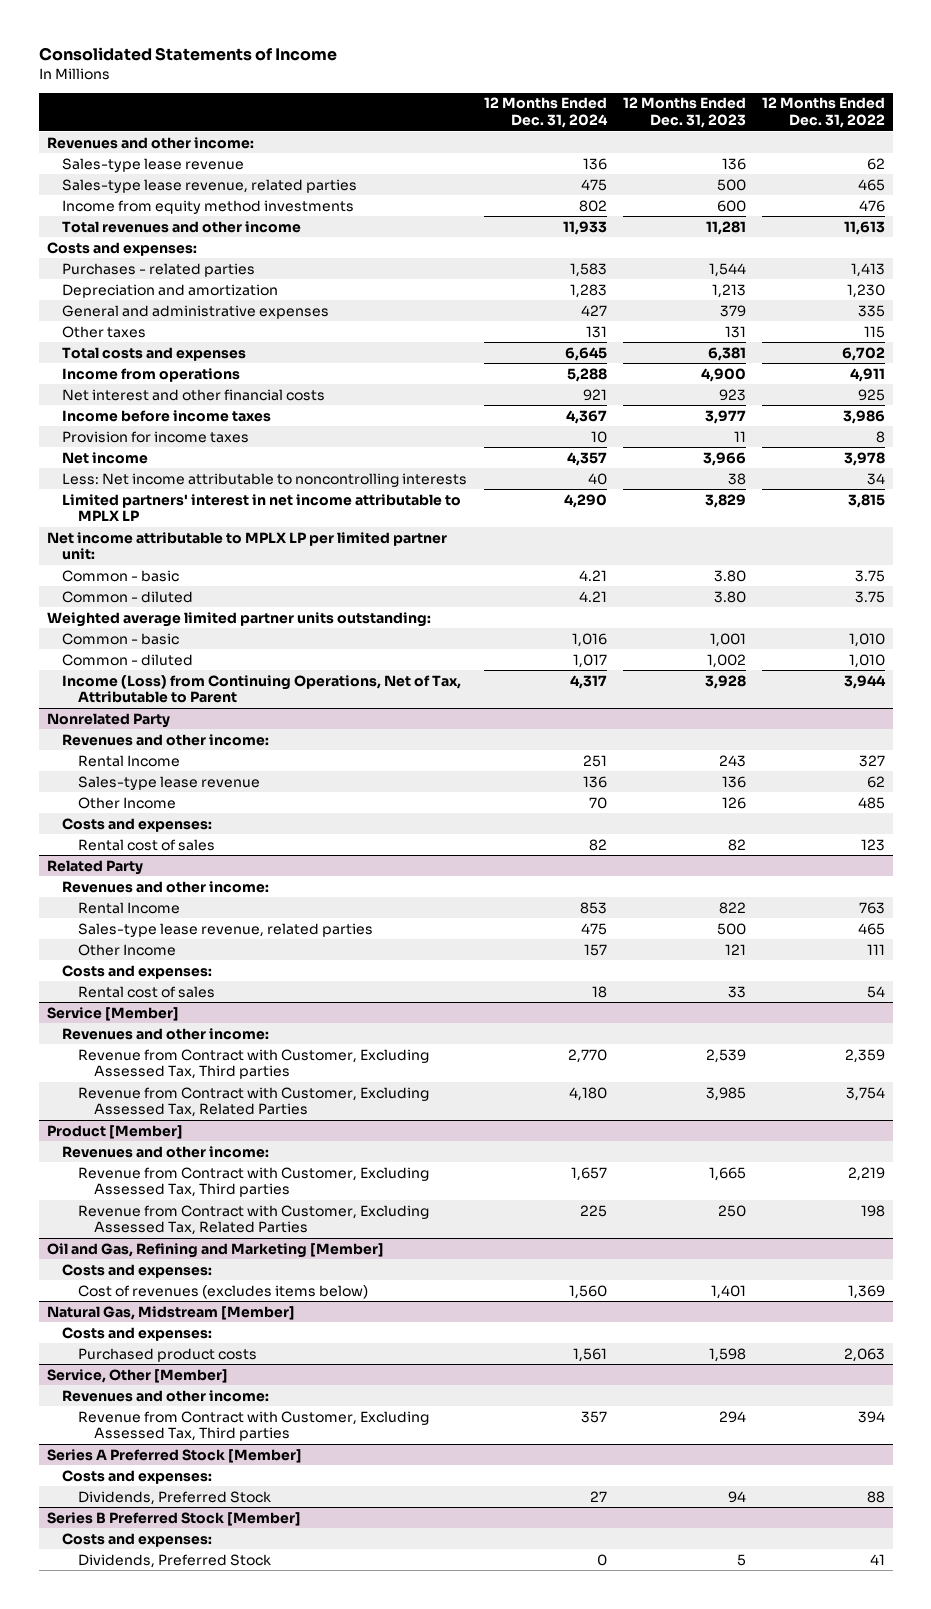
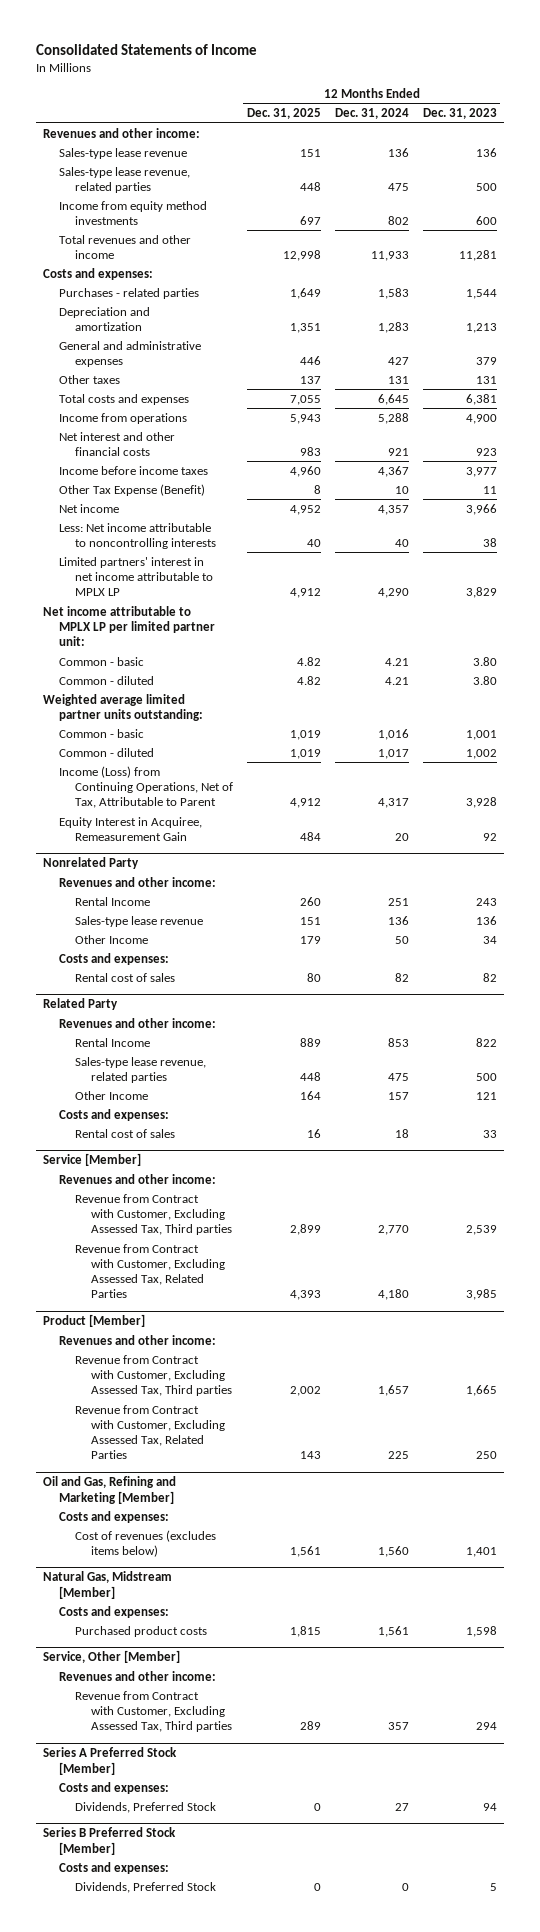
- | 12 Months Ended Dec. 31, 2024 | 12 Months Ended Dec. 31, 2023 | 12 Months Ended Dec. 31, 2022
+ | 12 Months Ended Dec. 31, 2025 | 12 Months Ended Dec. 31, 2024 | 12 Months Ended Dec. 31, 2023
- Provision for income taxes | 10 | 11 | 8
+ Other Tax Expense (Benefit) | 8 | 10 | 11
+ Equity Interest in Acquiree, Remeasurement Gain | 484 | 20 | 92
@ Nonrelated Party
- Other Income | 70 | 126 | 485
+ Other Income | 179 | 50 | 34

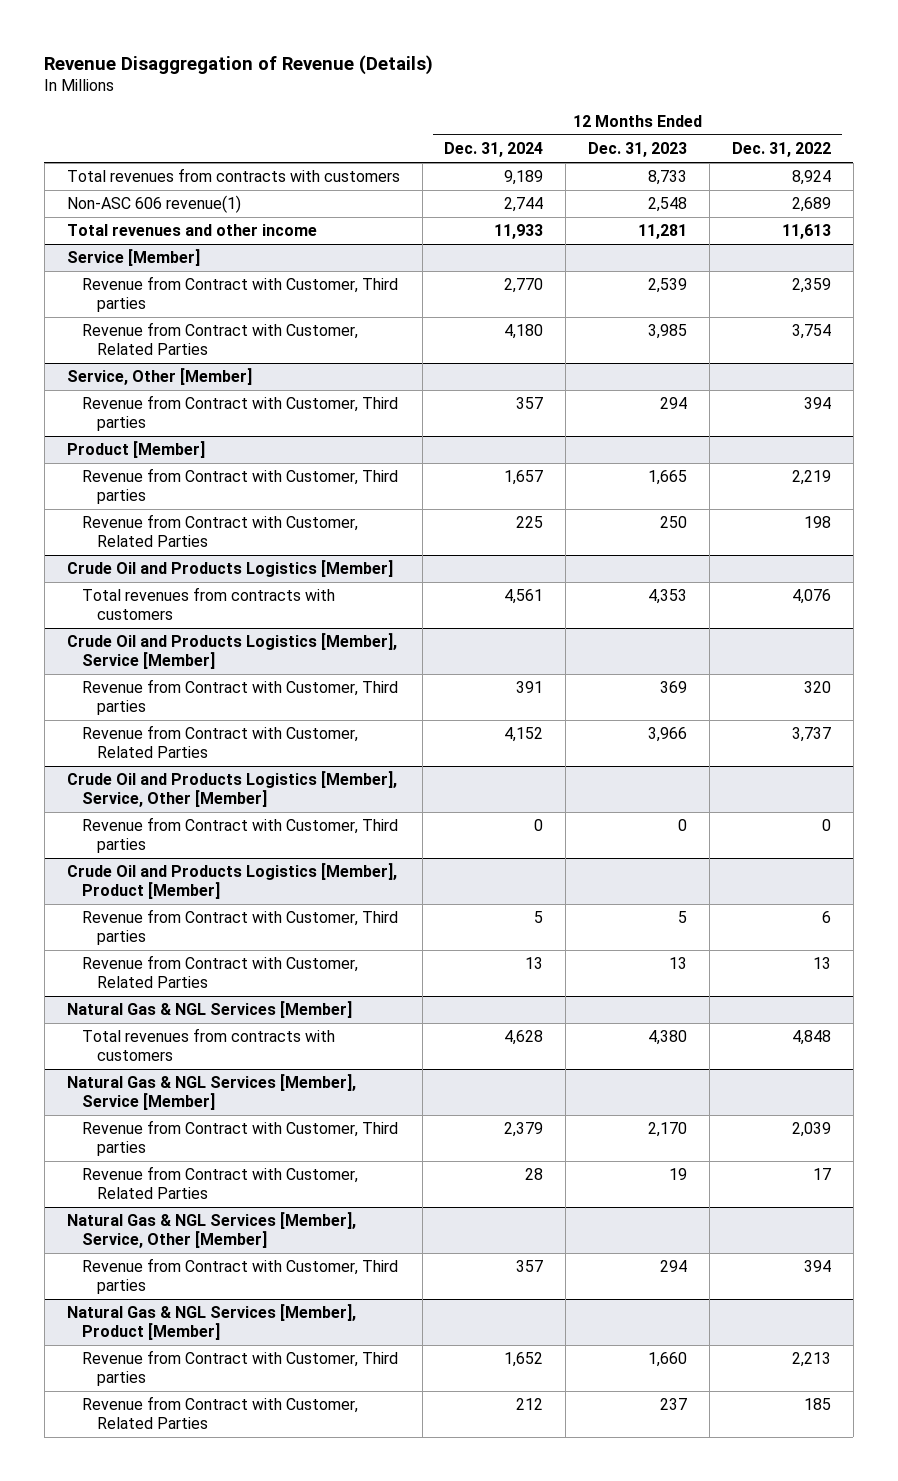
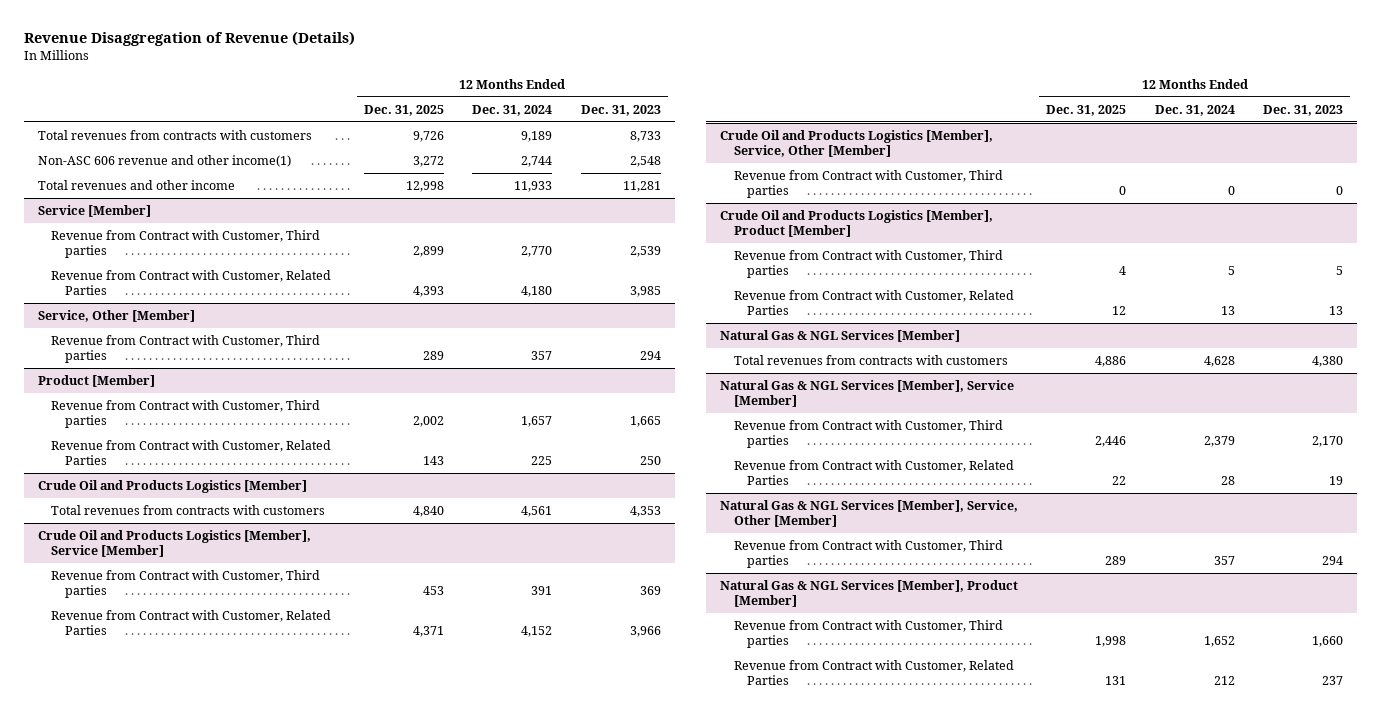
- | 12 Months Ended Dec. 31, 2024 | 12 Months Ended Dec. 31, 2023 | 12 Months Ended Dec. 31, 2022
+ | 12 Months Ended Dec. 31, 2025 | 12 Months Ended Dec. 31, 2024 | 12 Months Ended Dec. 31, 2023
- Non-ASC 606 revenue(1) | 2,744 | 2,548 | 2,689
+ Non-ASC 606 revenue and other income(1) | 3,272 | 2,744 | 2,548

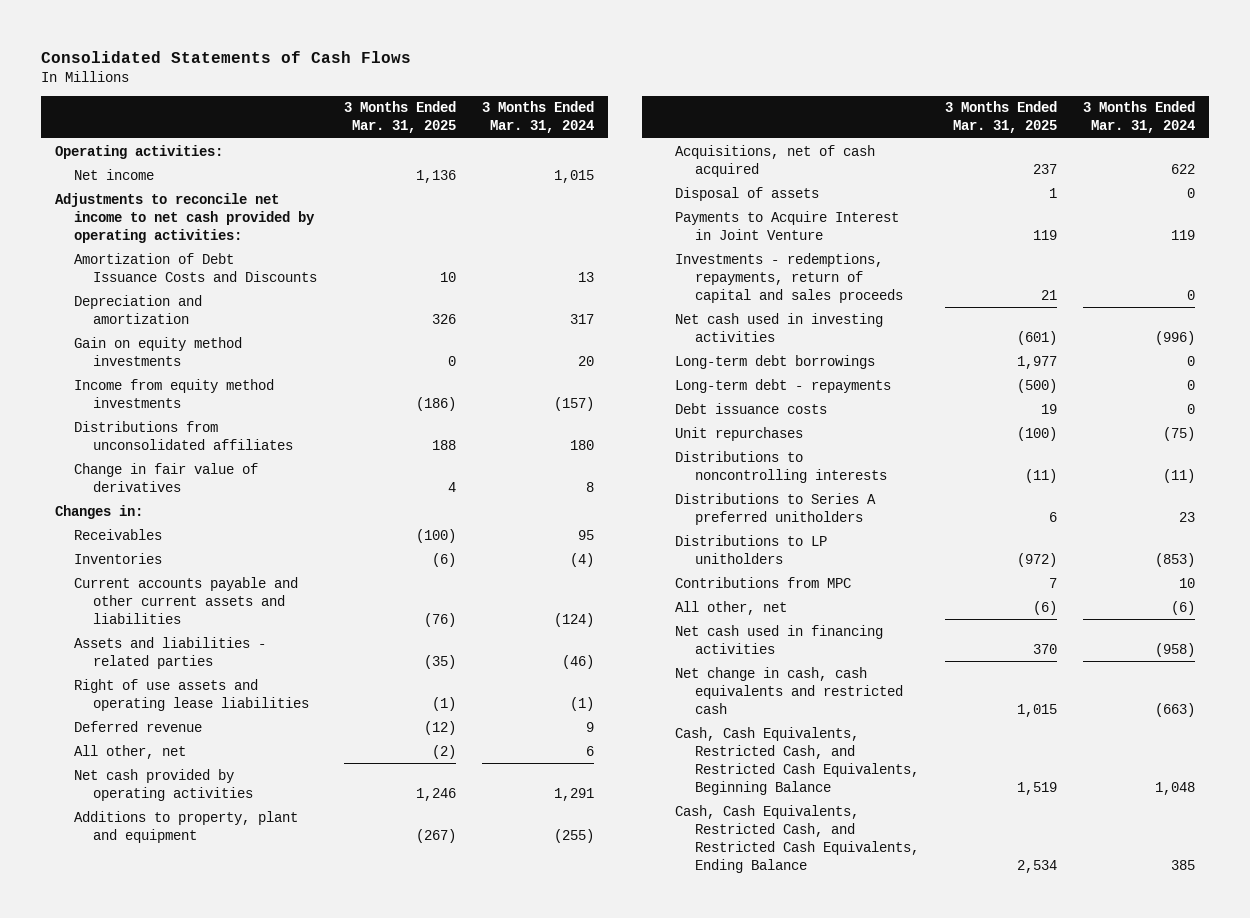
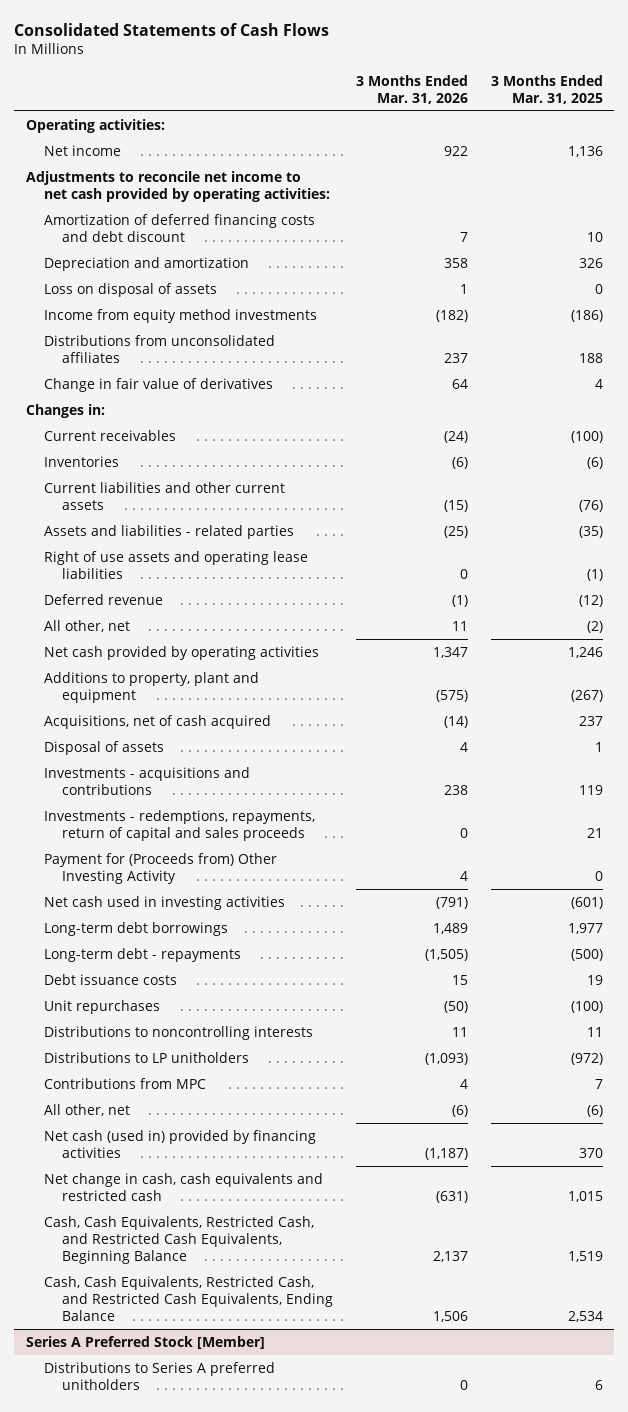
- | 3 Months Ended Mar. 31, 2025 | 3 Months Ended Mar. 31, 2024
+ | 3 Months Ended Mar. 31, 2026 | 3 Months Ended Mar. 31, 2025
- Amortization of Debt Issuance Costs and Discounts | 10 | 13
+ Amortization of deferred financing costs and debt discount | 7 | 10
- Gain on equity method investments | 0 | 20
+ Loss on disposal of assets | 1 | 0
- Receivables | (100) | 95
+ Current receivables | (24) | (100)
- Current accounts payable and other current assets and liabilities | (76) | (124)
+ Current liabilities and other current assets | (15) | (76)
- Payments to Acquire Interest in Joint Venture | 119 | 119
+ Investments - acquisitions and contributions | 238 | 119
+ Payment for (Proceeds from) Other Investing Activity | 4 | 0
- Distributions to noncontrolling interests | (11) | (11)
- Distributions to Series A preferred unitholders | 6 | 23
+ Distributions to noncontrolling interests | 11 | 11
- Net cash used in financing activities | 370 | (958)
+ Net cash (used in) provided by financing activities | (1,187) | 370
+ Series A Preferred Stock [Member]
+ Distributions to Series A preferred unitholders | 0 | 6

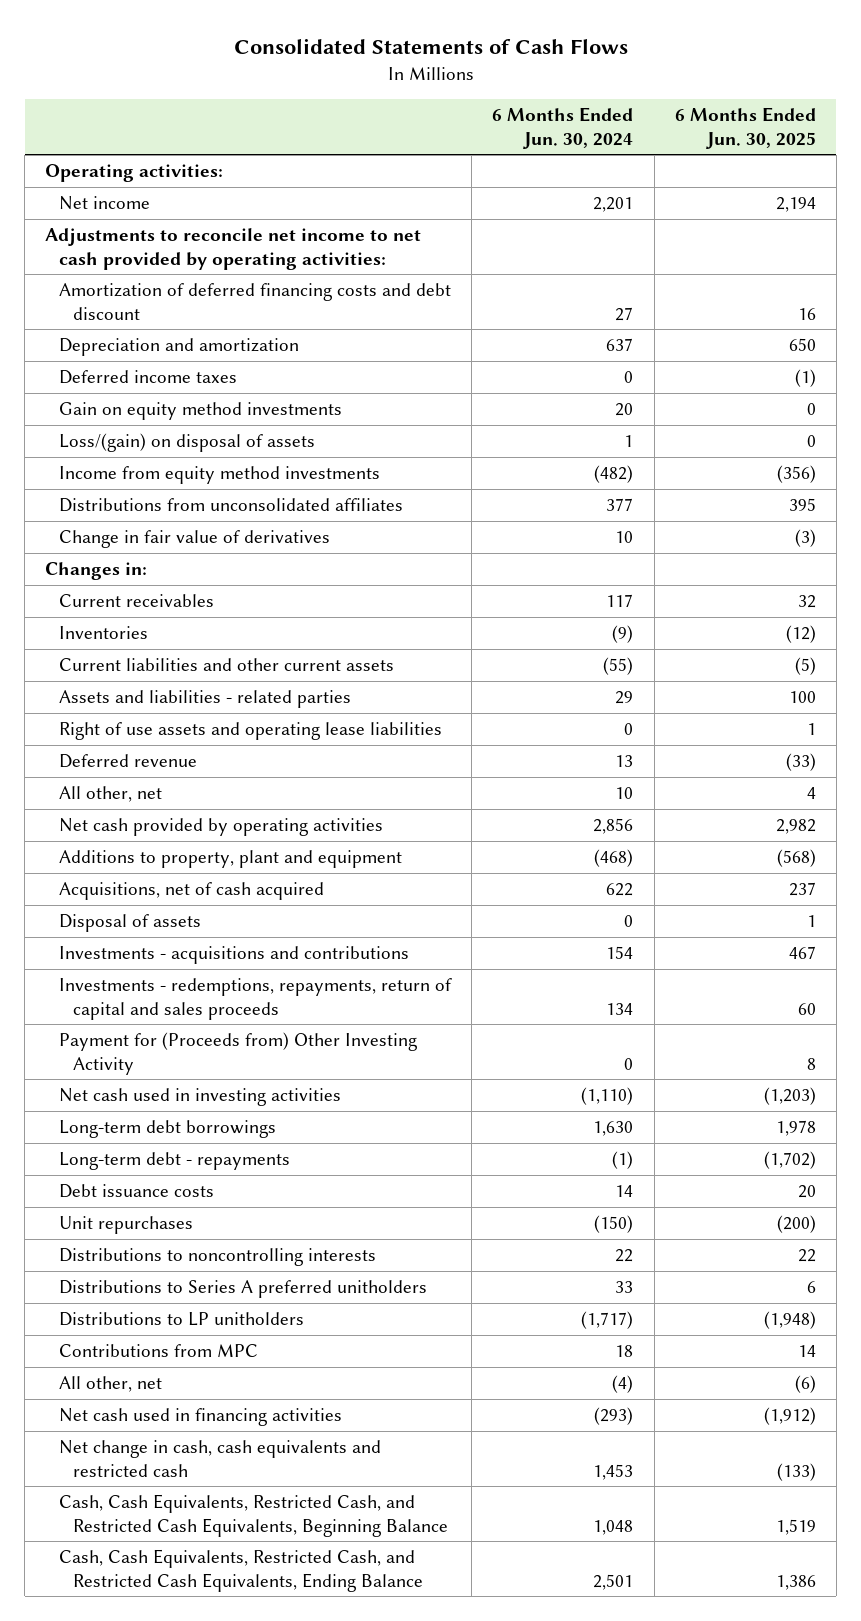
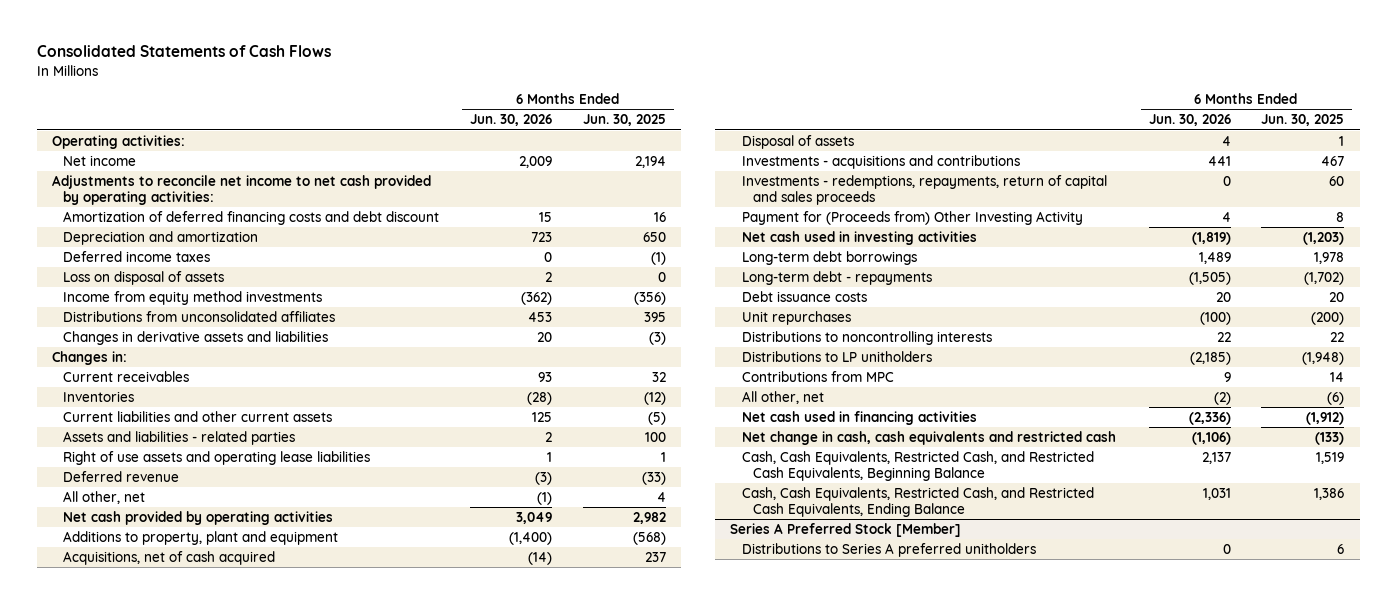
- | 6 Months Ended Jun. 30, 2024 | 6 Months Ended Jun. 30, 2025
+ | 6 Months Ended Jun. 30, 2026 | 6 Months Ended Jun. 30, 2025
- Gain on equity method investments | 20 | 0
- Loss/(gain) on disposal of assets | 1 | 0
+ Loss on disposal of assets | 2 | 0
- Change in fair value of derivatives | 10 | (3)
+ Changes in derivative assets and liabilities | 20 | (3)
- Distributions to Series A preferred unitholders | 33 | 6
+ Series A Preferred Stock [Member]
+ Distributions to Series A preferred unitholders | 0 | 6

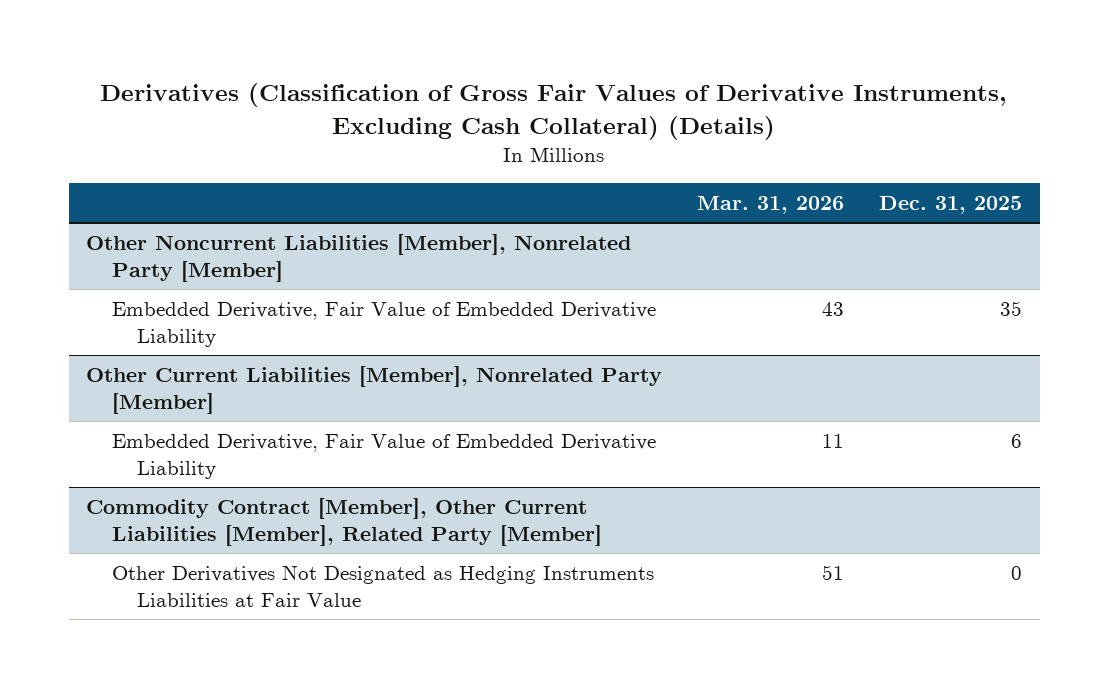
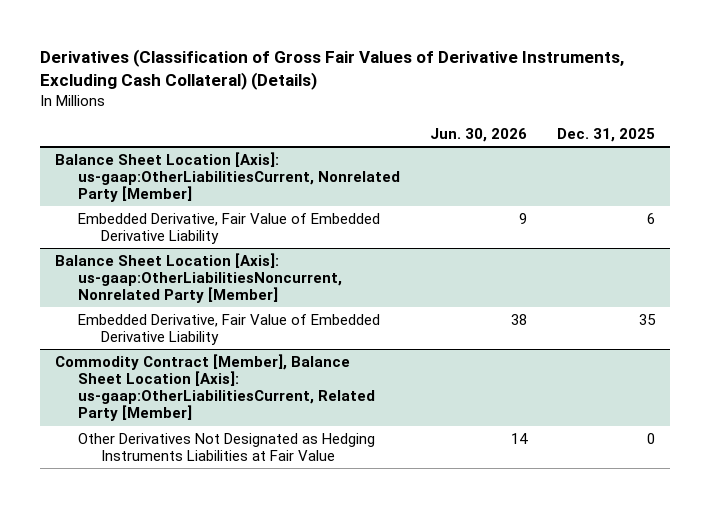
- | Mar. 31, 2026 | Dec. 31, 2025
+ | Jun. 30, 2026 | Dec. 31, 2025
- Other Noncurrent Liabilities [Member], Nonrelated Party [Member]
- Embedded Derivative, Fair Value of Embedded Derivative Liability | 43 | 35
- Other Current Liabilities [Member], Nonrelated Party [Member]
+ Balance Sheet Location [Axis]: us-gaap:OtherLiabilitiesCurrent, Nonrelated Party [Member]
- Commodity Contract [Member], Other Current Liabilities [Member], Related Party [Member]
+ Balance Sheet Location [Axis]: us-gaap:OtherLiabilitiesNoncurrent, Nonrelated Party [Member]
+ Embedded Derivative, Fair Value of Embedded Derivative Liability | 38 | 35
+ Commodity Contract [Member], Balance Sheet Location [Axis]: us-gaap:OtherLiabilitiesCurrent, Related Party [Member]

